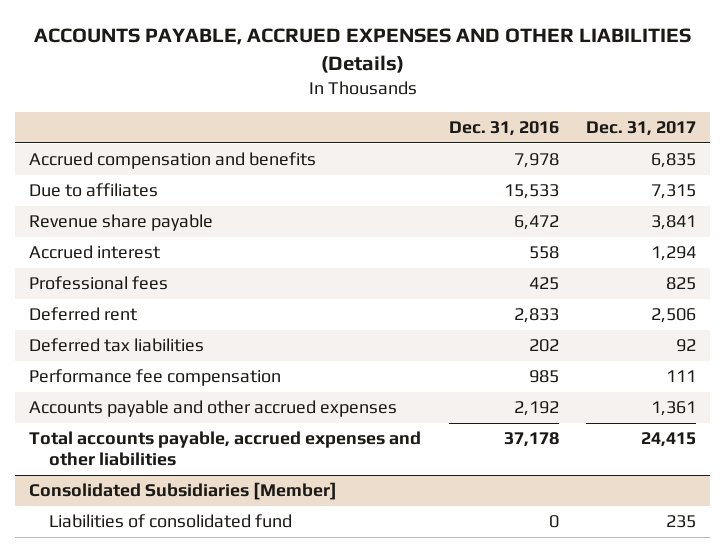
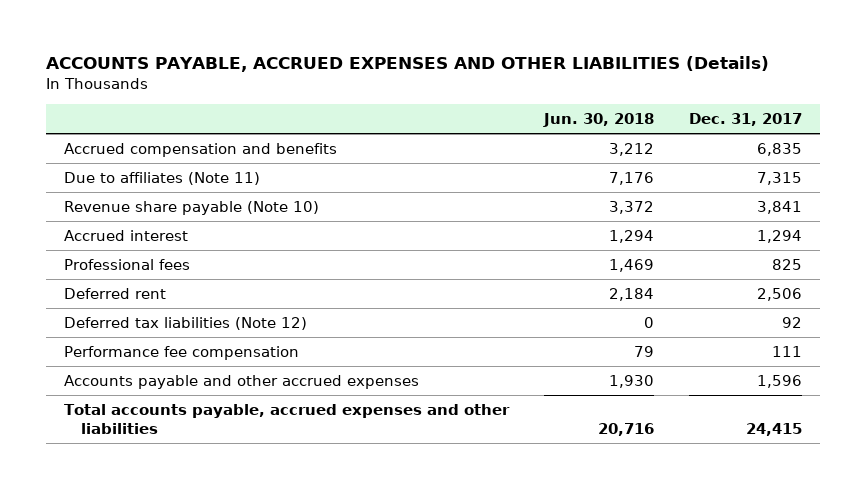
- | Dec. 31, 2016 | Dec. 31, 2017
+ | Jun. 30, 2018 | Dec. 31, 2017
- Due to affiliates | 15,533 | 7,315
- Revenue share payable | 6,472 | 3,841
+ Due to affiliates (Note 11) | 7,176 | 7,315
+ Revenue share payable (Note 10) | 3,372 | 3,841
- Deferred tax liabilities | 202 | 92
+ Deferred tax liabilities (Note 12) | 0 | 92
- Accounts payable and other accrued expenses | 2,192 | 1,361
+ Accounts payable and other accrued expenses | 1,930 | 1,596
- Consolidated Subsidiaries [Member]
- Liabilities of consolidated fund | 0 | 235

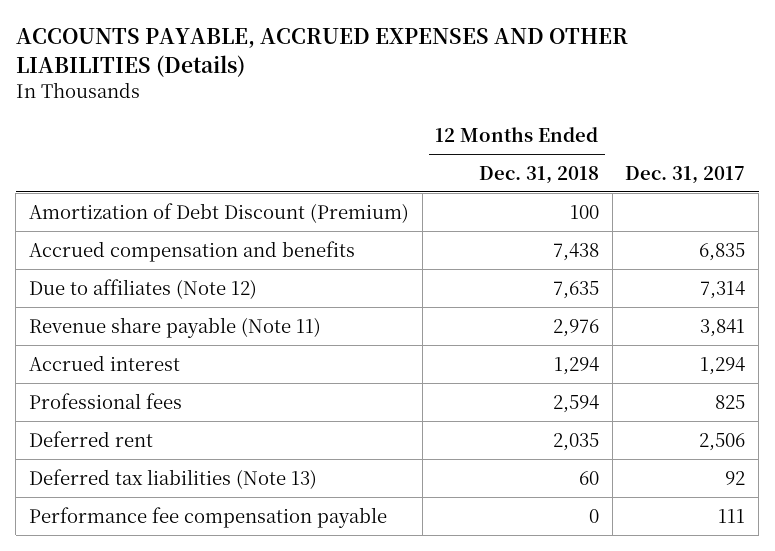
- | Jun. 30, 2018 | Dec. 31, 2017
+ | 12 Months Ended Dec. 31, 2018 | Dec. 31, 2017
+ Amortization of Debt Discount (Premium) | 100 |
- Due to affiliates (Note 11) | 7,176 | 7,315
- Revenue share payable (Note 10) | 3,372 | 3,841
+ Due to affiliates (Note 12) | 7,635 | 7,314
+ Revenue share payable (Note 11) | 2,976 | 3,841
- Deferred tax liabilities (Note 12) | 0 | 92
- Performance fee compensation | 79 | 111
- Accounts payable and other accrued expenses | 1,930 | 1,596
- Total accounts payable, accrued expenses and other liabilities | 20,716 | 24,415
+ Deferred tax liabilities (Note 13) | 60 | 92
+ Performance fee compensation payable | 0 | 111

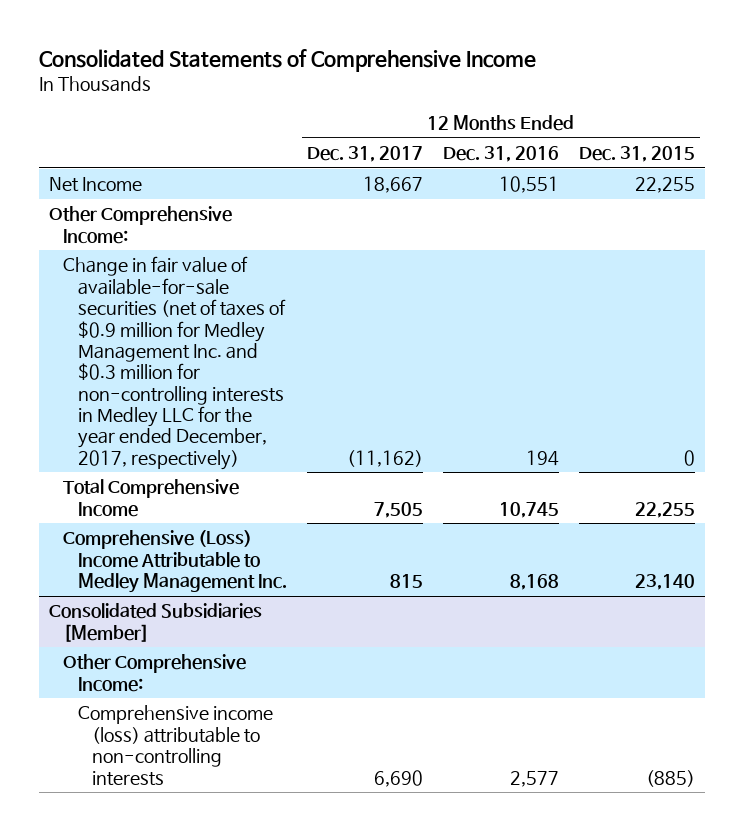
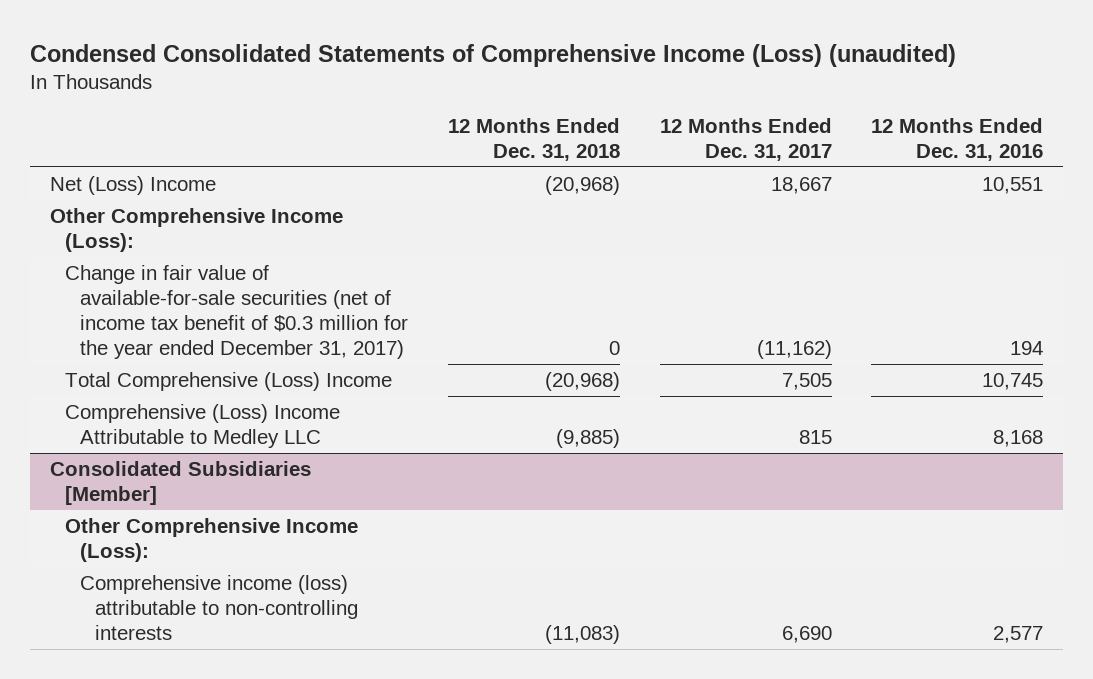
- Consolidated Statements of Comprehensive Income
+ Condensed Consolidated Statements of Comprehensive Income (Loss) (unaudited)
- | 12 Months Ended Dec. 31, 2017 | 12 Months Ended Dec. 31, 2016 | 12 Months Ended Dec. 31, 2015
+ | 12 Months Ended Dec. 31, 2018 | 12 Months Ended Dec. 31, 2017 | 12 Months Ended Dec. 31, 2016
- Net Income | 18,667 | 10,551 | 22,255
- Other Comprehensive Income:
- Change in fair value of available-for-sale securities (net of taxes of $0.9 million for Medley Management Inc. and $0.3 million for non-controlling interests in Medley LLC for the year ended December, 2017, respectively) | (11,162) | 194 | 0
- Total Comprehensive Income | 7,505 | 10,745 | 22,255
- Comprehensive (Loss) Income Attributable to Medley Management Inc. | 815 | 8,168 | 23,140
+ Net (Loss) Income | (20,968) | 18,667 | 10,551
+ Other Comprehensive Income (Loss):
+ Change in fair value of available-for-sale securities (net of income tax benefit of $0.3 million for the year ended December 31, 2017) | 0 | (11,162) | 194
+ Total Comprehensive (Loss) Income | (20,968) | 7,505 | 10,745
+ Comprehensive (Loss) Income Attributable to Medley LLC | (9,885) | 815 | 8,168
@ Consolidated Subsidiaries [Member]
- Other Comprehensive Income:
+ Other Comprehensive Income (Loss):

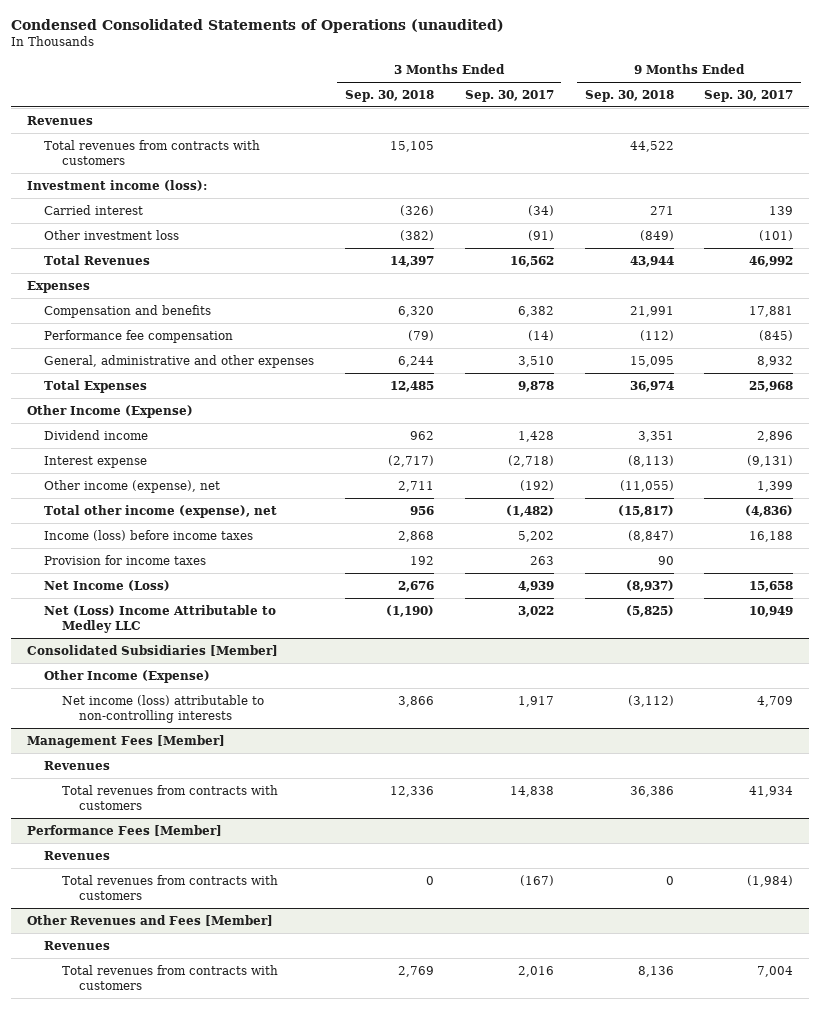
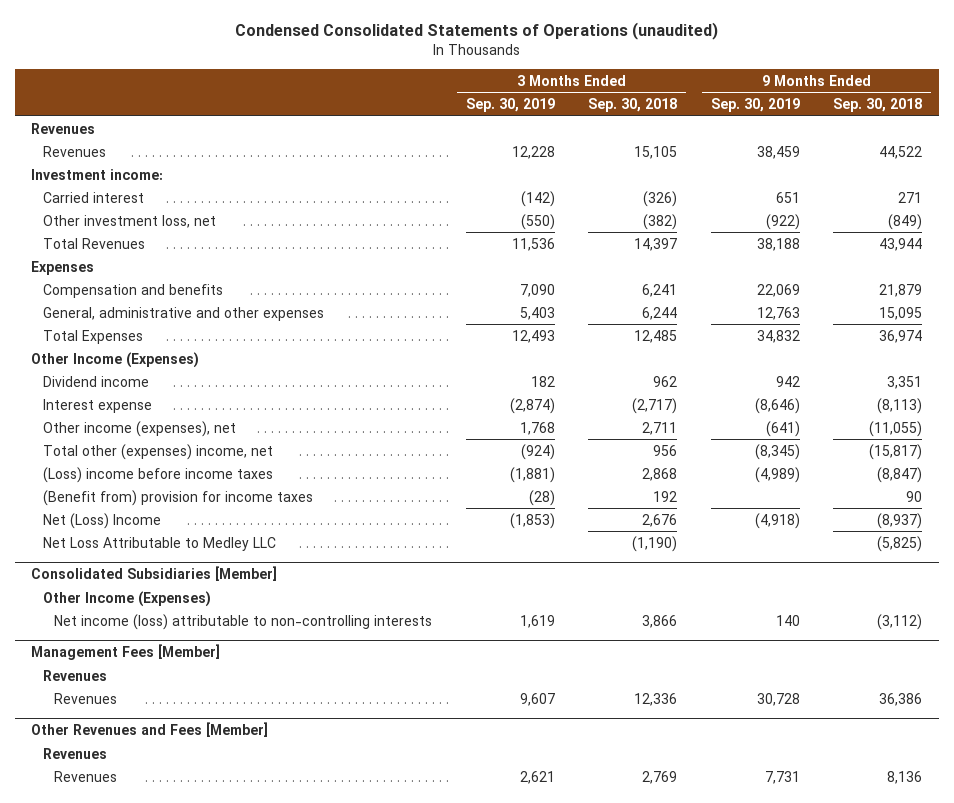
- | 3 Months Ended Sep. 30, 2018 | 3 Months Ended Sep. 30, 2017 | 9 Months Ended Sep. 30, 2018 | 9 Months Ended Sep. 30, 2017
+ | 3 Months Ended Sep. 30, 2019 | 3 Months Ended Sep. 30, 2018 | 9 Months Ended Sep. 30, 2019 | 9 Months Ended Sep. 30, 2018
- Total revenues from contracts with customers | 15,105 | | 44,522 |
- Investment income (loss):
+ Revenues | 12,228 | 15,105 | 38,459 | 44,522
+ Investment income:
- Other investment loss | (382) | (91) | (849) | (101)
+ Other investment loss, net | (550) | (382) | (922) | (849)
- Compensation and benefits | 6,320 | 6,382 | 21,991 | 17,881
- Performance fee compensation | (79) | (14) | (112) | (845)
+ Compensation and benefits | 7,090 | 6,241 | 22,069 | 21,879
- Other Income (Expense)
+ Other Income (Expenses)
- Other income (expense), net | 2,711 | (192) | (11,055) | 1,399
- Total other income (expense), net | 956 | (1,482) | (15,817) | (4,836)
- Income (loss) before income taxes | 2,868 | 5,202 | (8,847) | 16,188
- Provision for income taxes | 192 | 263 | 90 |
- Net Income (Loss) | 2,676 | 4,939 | (8,937) | 15,658
- Net (Loss) Income Attributable to Medley LLC | (1,190) | 3,022 | (5,825) | 10,949
+ Other income (expenses), net | 1,768 | 2,711 | (641) | (11,055)
+ Total other (expenses) income, net | (924) | 956 | (8,345) | (15,817)
+ (Loss) income before income taxes | (1,881) | 2,868 | (4,989) | (8,847)
+ (Benefit from) provision for income taxes | (28) | 192 | | 90
+ Net (Loss) Income | (1,853) | 2,676 | (4,918) | (8,937)
+ Net Loss Attributable to Medley LLC | | (1,190) | | (5,825)
@ Consolidated Subsidiaries [Member]
- Other Income (Expense)
+ Other Income (Expenses)
@ Management Fees [Member]
- Total revenues from contracts with customers | 12,336 | 14,838 | 36,386 | 41,934
- Performance Fees [Member]
- Revenues
- Total revenues from contracts with customers | 0 | (167) | 0 | (1,984)
@ Management Fees [Member]
+ Revenues | 9,607 | 12,336 | 30,728 | 36,386
@ Other Revenues and Fees [Member]
- Total revenues from contracts with customers | 2,769 | 2,016 | 8,136 | 7,004
+ Revenues | 2,621 | 2,769 | 7,731 | 8,136

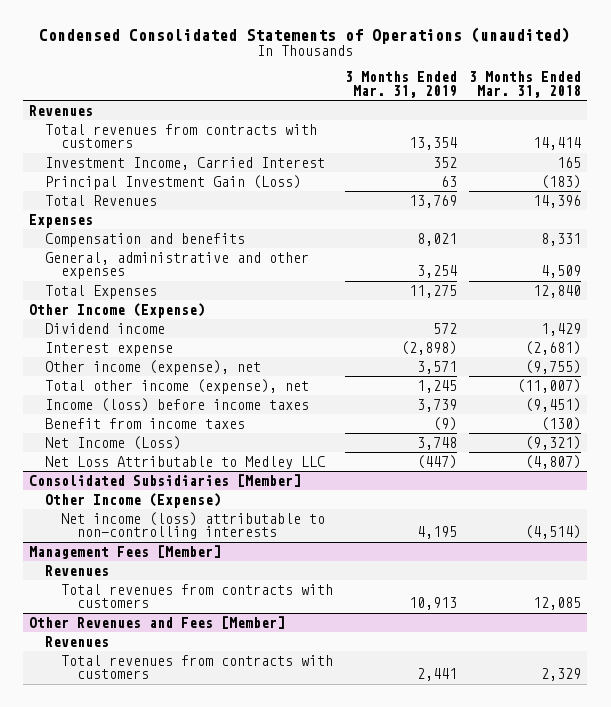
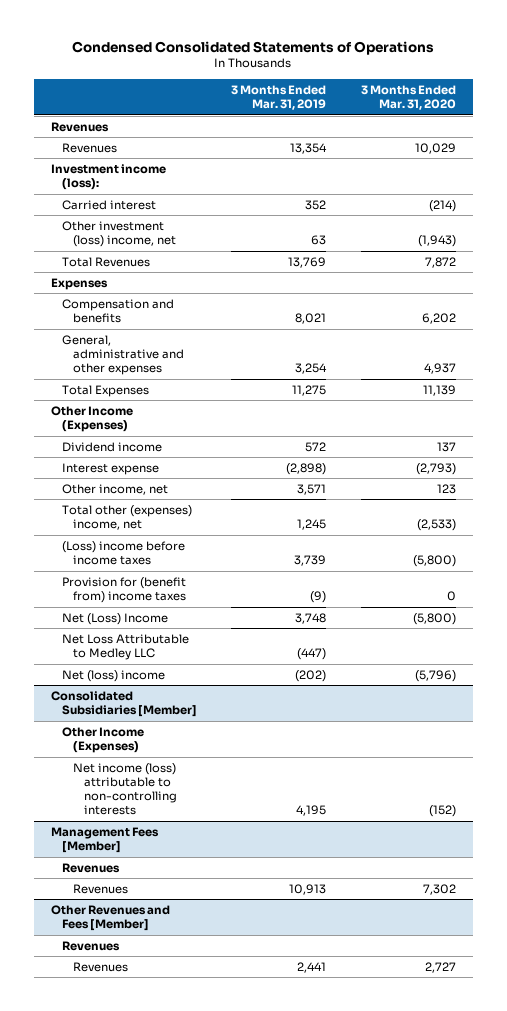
- Condensed Consolidated Statements of Operations (unaudited)
+ Condensed Consolidated Statements of Operations
- | 3 Months Ended Mar. 31, 2019 | 3 Months Ended Mar. 31, 2018
+ | 3 Months Ended Mar. 31, 2019 | 3 Months Ended Mar. 31, 2020
- Total revenues from contracts with customers | 13,354 | 14,414
- Investment Income, Carried Interest | 352 | 165
- Principal Investment Gain (Loss) | 63 | (183)
+ Revenues | 13,354 | 10,029
+ Investment income (loss):
+ Carried interest | 352 | (214)
+ Other investment (loss) income, net | 63 | (1,943)
- Other Income (Expense)
+ Other Income (Expenses)
- Other income (expense), net | 3,571 | (9,755)
- Total other income (expense), net | 1,245 | (11,007)
- Income (loss) before income taxes | 3,739 | (9,451)
- Benefit from income taxes | (9) | (130)
- Net Income (Loss) | 3,748 | (9,321)
+ Other income, net | 3,571 | 123
+ Total other (expenses) income, net | 1,245 | (2,533)
+ (Loss) income before income taxes | 3,739 | (5,800)
+ Provision for (benefit from) income taxes | (9) | 0
+ Net (Loss) Income | 3,748 | (5,800)
+ Net (loss) income | (202) | (5,796)
@ Consolidated Subsidiaries [Member]
- Other Income (Expense)
+ Other Income (Expenses)
@ Management Fees [Member]
- Total revenues from contracts with customers | 10,913 | 12,085
+ Revenues | 10,913 | 7,302
@ Other Revenues and Fees [Member]
- Total revenues from contracts with customers | 2,441 | 2,329
+ Revenues | 2,441 | 2,727

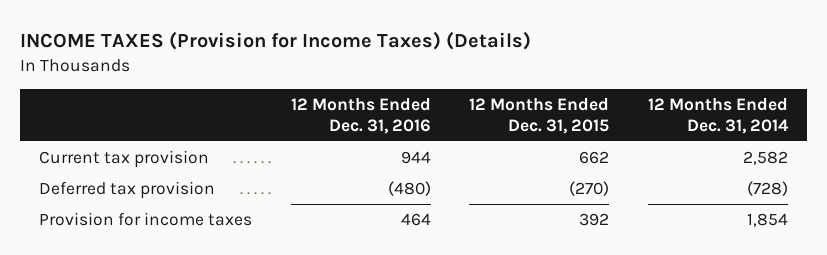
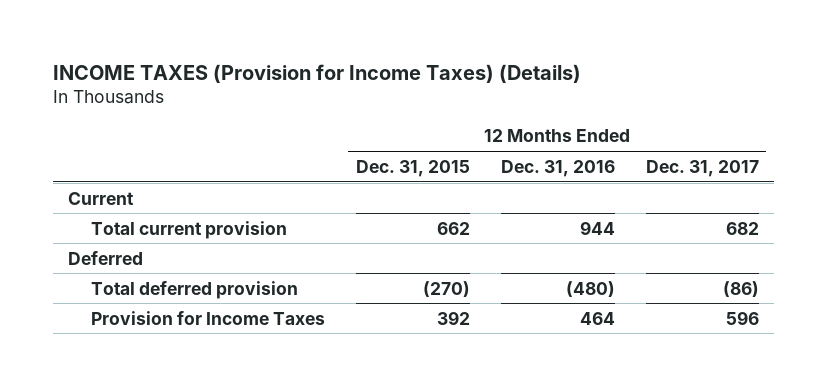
- | 12 Months Ended Dec. 31, 2016 | 12 Months Ended Dec. 31, 2015 | 12 Months Ended Dec. 31, 2014
+ | 12 Months Ended Dec. 31, 2015 | 12 Months Ended Dec. 31, 2016 | 12 Months Ended Dec. 31, 2017
- Current tax provision | 944 | 662 | 2,582
- Deferred tax provision | (480) | (270) | (728)
- Provision for income taxes | 464 | 392 | 1,854
+ Current
+ Total current provision | 662 | 944 | 682
+ Deferred
+ Total deferred provision | (270) | (480) | (86)
+ Provision for Income Taxes | 392 | 464 | 596

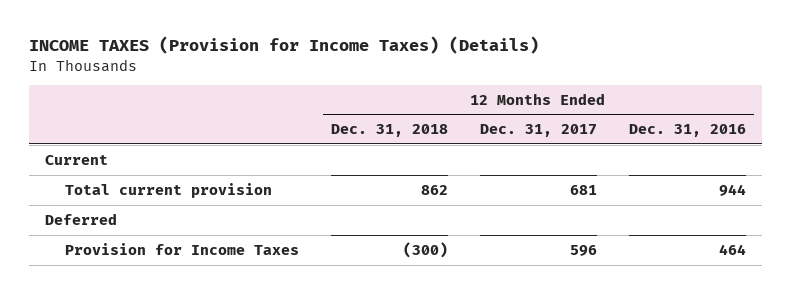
- | 12 Months Ended Dec. 31, 2015 | 12 Months Ended Dec. 31, 2016 | 12 Months Ended Dec. 31, 2017
+ | 12 Months Ended Dec. 31, 2018 | 12 Months Ended Dec. 31, 2017 | 12 Months Ended Dec. 31, 2016
- Total current provision | 662 | 944 | 682
+ Total current provision | 862 | 681 | 944
- Total deferred provision | (270) | (480) | (86)

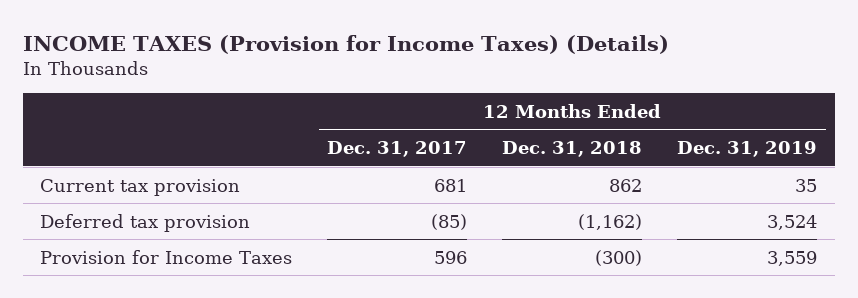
- | 12 Months Ended Dec. 31, 2018 | 12 Months Ended Dec. 31, 2017 | 12 Months Ended Dec. 31, 2016
+ | 12 Months Ended Dec. 31, 2017 | 12 Months Ended Dec. 31, 2018 | 12 Months Ended Dec. 31, 2019
- Current
- Total current provision | 862 | 681 | 944
- Deferred
+ Current tax provision | 681 | 862 | 35
+ Deferred tax provision | (85) | (1,162) | 3,524

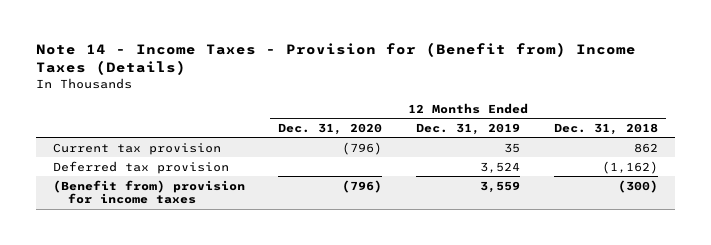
- INCOME TAXES (Provision for Income Taxes) (Details)
+ Note 14 - Income Taxes - Provision for (Benefit from) Income Taxes (Details)
- | 12 Months Ended Dec. 31, 2017 | 12 Months Ended Dec. 31, 2018 | 12 Months Ended Dec. 31, 2019
+ | 12 Months Ended Dec. 31, 2020 | 12 Months Ended Dec. 31, 2019 | 12 Months Ended Dec. 31, 2018
- Provision for Income Taxes | 596 | (300) | 3,559
+ (Benefit from) provision for income taxes | (796) | 3,559 | (300)

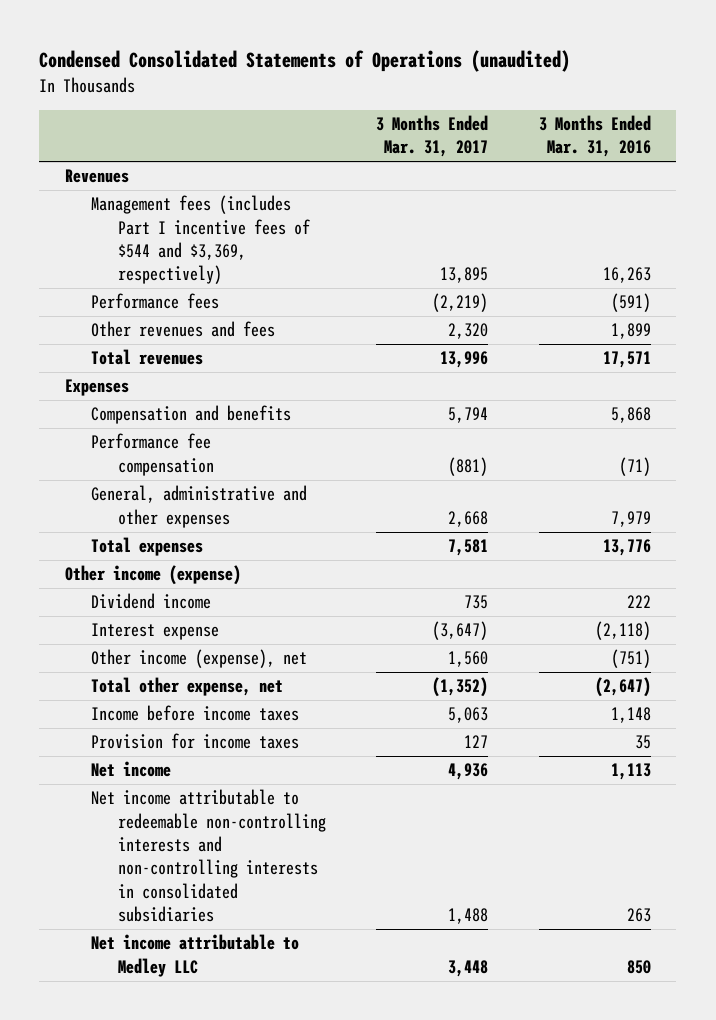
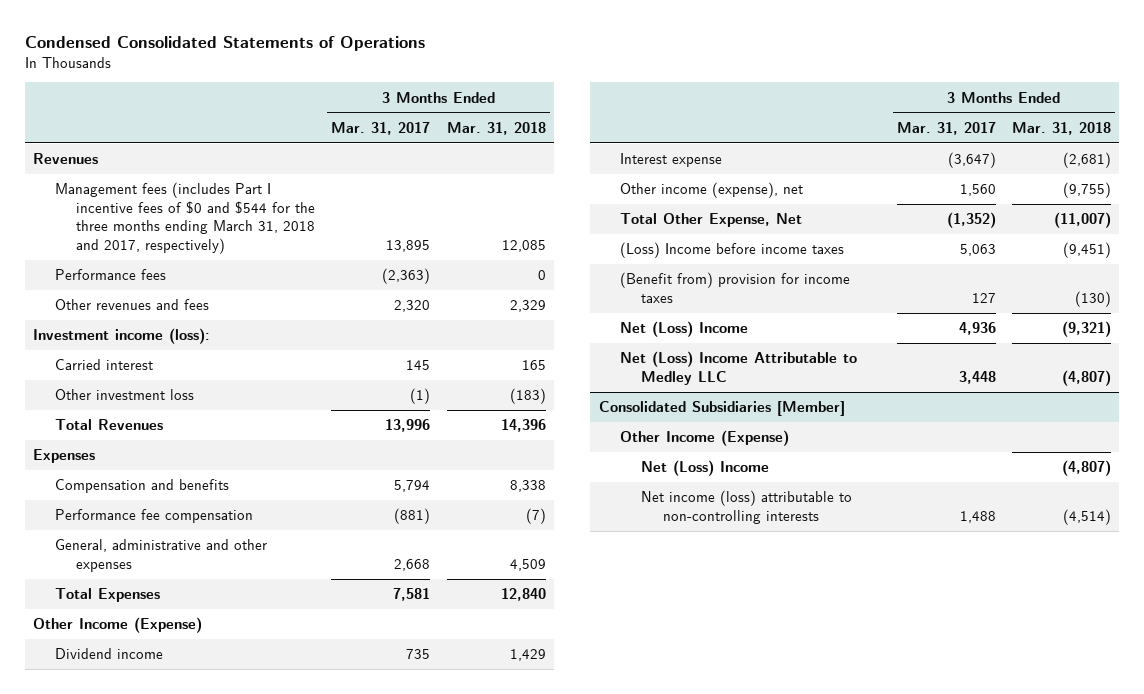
- Condensed Consolidated Statements of Operations (unaudited)
+ Condensed Consolidated Statements of Operations
- | 3 Months Ended Mar. 31, 2017 | 3 Months Ended Mar. 31, 2016
+ | 3 Months Ended Mar. 31, 2017 | 3 Months Ended Mar. 31, 2018
- Management fees (includes Part I incentive fees of $544 and $3,369, respectively) | 13,895 | 16,263
- Performance fees | (2,219) | (591)
+ Management fees (includes Part I incentive fees of $0 and $544 for the three months ending March 31, 2018 and 2017, respectively) | 13,895 | 12,085
+ Performance fees | (2,363) | 0
- Total revenues | 13,996 | 17,571
+ Investment income (loss):
+ Carried interest | 145 | 165
+ Other investment loss | (1) | (183)
+ Total Revenues | 13,996 | 14,396
- Total expenses | 7,581 | 13,776
- Other income (expense)
+ Total Expenses | 7,581 | 12,840
+ Other Income (Expense)
- Total other expense, net | (1,352) | (2,647)
- Income before income taxes | 5,063 | 1,148
- Provision for income taxes | 127 | 35
- Net income | 4,936 | 1,113
- Net income attributable to redeemable non-controlling interests and non-controlling interests in consolidated subsidiaries | 1,488 | 263
- Net income attributable to Medley LLC | 3,448 | 850
+ Total Other Expense, Net | (1,352) | (11,007)
+ (Loss) Income before income taxes | 5,063 | (9,451)
+ (Benefit from) provision for income taxes | 127 | (130)
+ Net (Loss) Income | 4,936 | (9,321)
+ Net (Loss) Income Attributable to Medley LLC | 3,448 | (4,807)
+ Consolidated Subsidiaries [Member]
+ Other Income (Expense)
+ Net (Loss) Income | | (4,807)
+ Net income (loss) attributable to non-controlling interests | 1,488 | (4,514)

